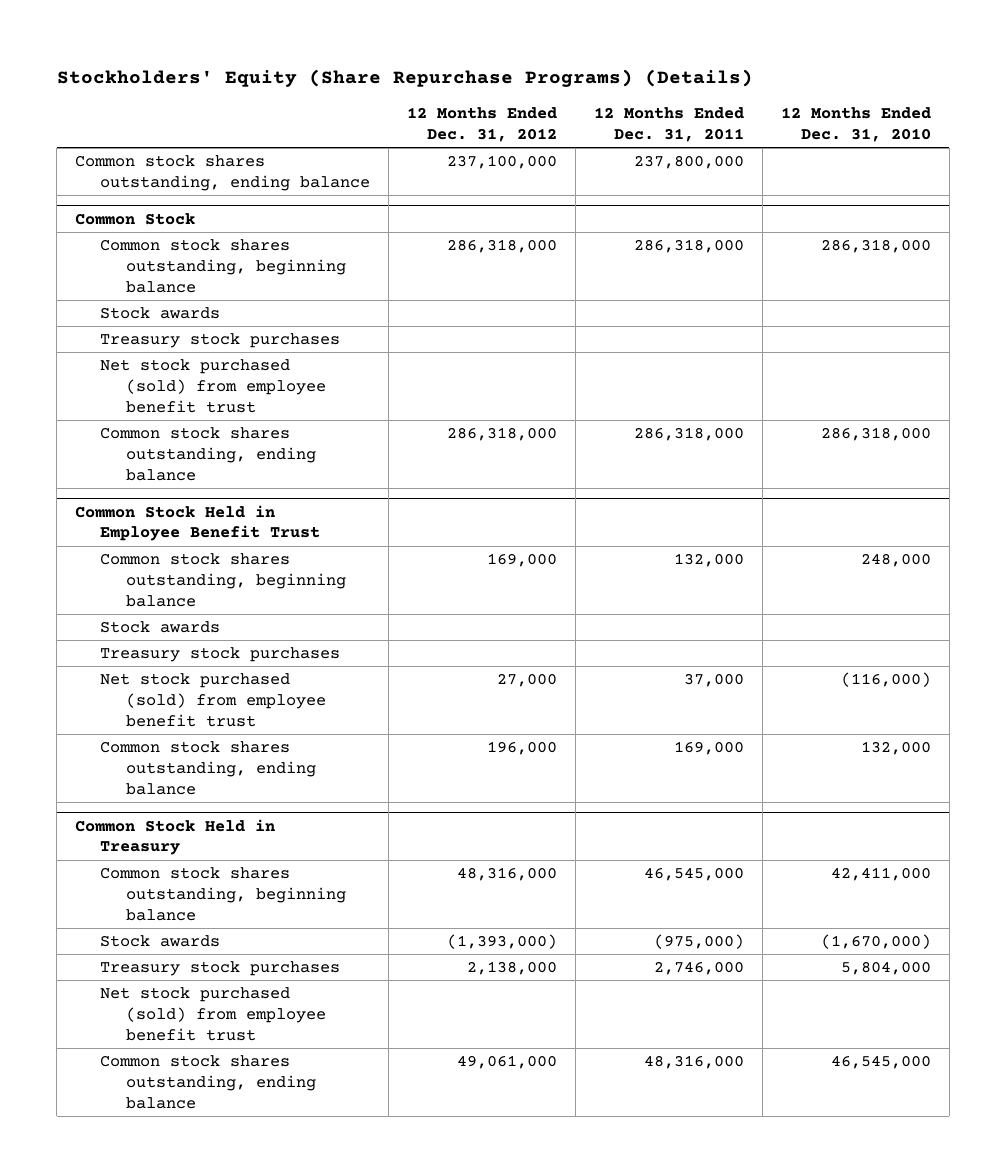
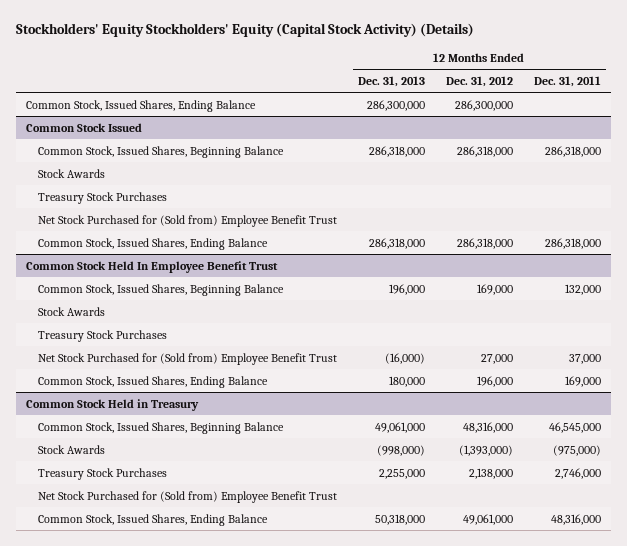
- Stockholders' Equity (Share Repurchase Programs) (Details)
+ Stockholders' Equity Stockholders' Equity (Capital Stock Activity) (Details)
- | 12 Months Ended Dec. 31, 2012 | 12 Months Ended Dec. 31, 2011 | 12 Months Ended Dec. 31, 2010
+ | 12 Months Ended Dec. 31, 2013 | 12 Months Ended Dec. 31, 2012 | 12 Months Ended Dec. 31, 2011
- Common stock shares outstanding, ending balance | 237,100,000 | 237,800,000 |
- Common Stock
- Common stock shares outstanding, beginning balance | 286,318,000 | 286,318,000 | 286,318,000
- Stock awards
- Treasury stock purchases
- Net stock purchased (sold) from employee benefit trust
- Common stock shares outstanding, ending balance | 286,318,000 | 286,318,000 | 286,318,000
- Common Stock Held in Employee Benefit Trust
- Common stock shares outstanding, beginning balance | 169,000 | 132,000 | 248,000
- Stock awards
- Treasury stock purchases
- Net stock purchased (sold) from employee benefit trust | 27,000 | 37,000 | (116,000)
- Common stock shares outstanding, ending balance | 196,000 | 169,000 | 132,000
+ Common Stock, Issued Shares, Ending Balance | 286,300,000 | 286,300,000 |
+ Common Stock Issued
+ Common Stock, Issued Shares, Beginning Balance | 286,318,000 | 286,318,000 | 286,318,000
+ Stock Awards
+ Treasury Stock Purchases
+ Net Stock Purchased for (Sold from) Employee Benefit Trust
+ Common Stock, Issued Shares, Ending Balance | 286,318,000 | 286,318,000 | 286,318,000
+ Common Stock Held In Employee Benefit Trust
+ Common Stock, Issued Shares, Beginning Balance | 196,000 | 169,000 | 132,000
+ Stock Awards
+ Treasury Stock Purchases
+ Net Stock Purchased for (Sold from) Employee Benefit Trust | (16,000) | 27,000 | 37,000
+ Common Stock, Issued Shares, Ending Balance | 180,000 | 196,000 | 169,000
@ Common Stock Held in Treasury
- Common stock shares outstanding, beginning balance | 48,316,000 | 46,545,000 | 42,411,000
- Stock awards | (1,393,000) | (975,000) | (1,670,000)
- Treasury stock purchases | 2,138,000 | 2,746,000 | 5,804,000
- Net stock purchased (sold) from employee benefit trust
- Common stock shares outstanding, ending balance | 49,061,000 | 48,316,000 | 46,545,000
+ Common Stock, Issued Shares, Beginning Balance | 49,061,000 | 48,316,000 | 46,545,000
+ Stock Awards | (998,000) | (1,393,000) | (975,000)
+ Treasury Stock Purchases | 2,255,000 | 2,138,000 | 2,746,000
+ Net Stock Purchased for (Sold from) Employee Benefit Trust
+ Common Stock, Issued Shares, Ending Balance | 50,318,000 | 49,061,000 | 48,316,000

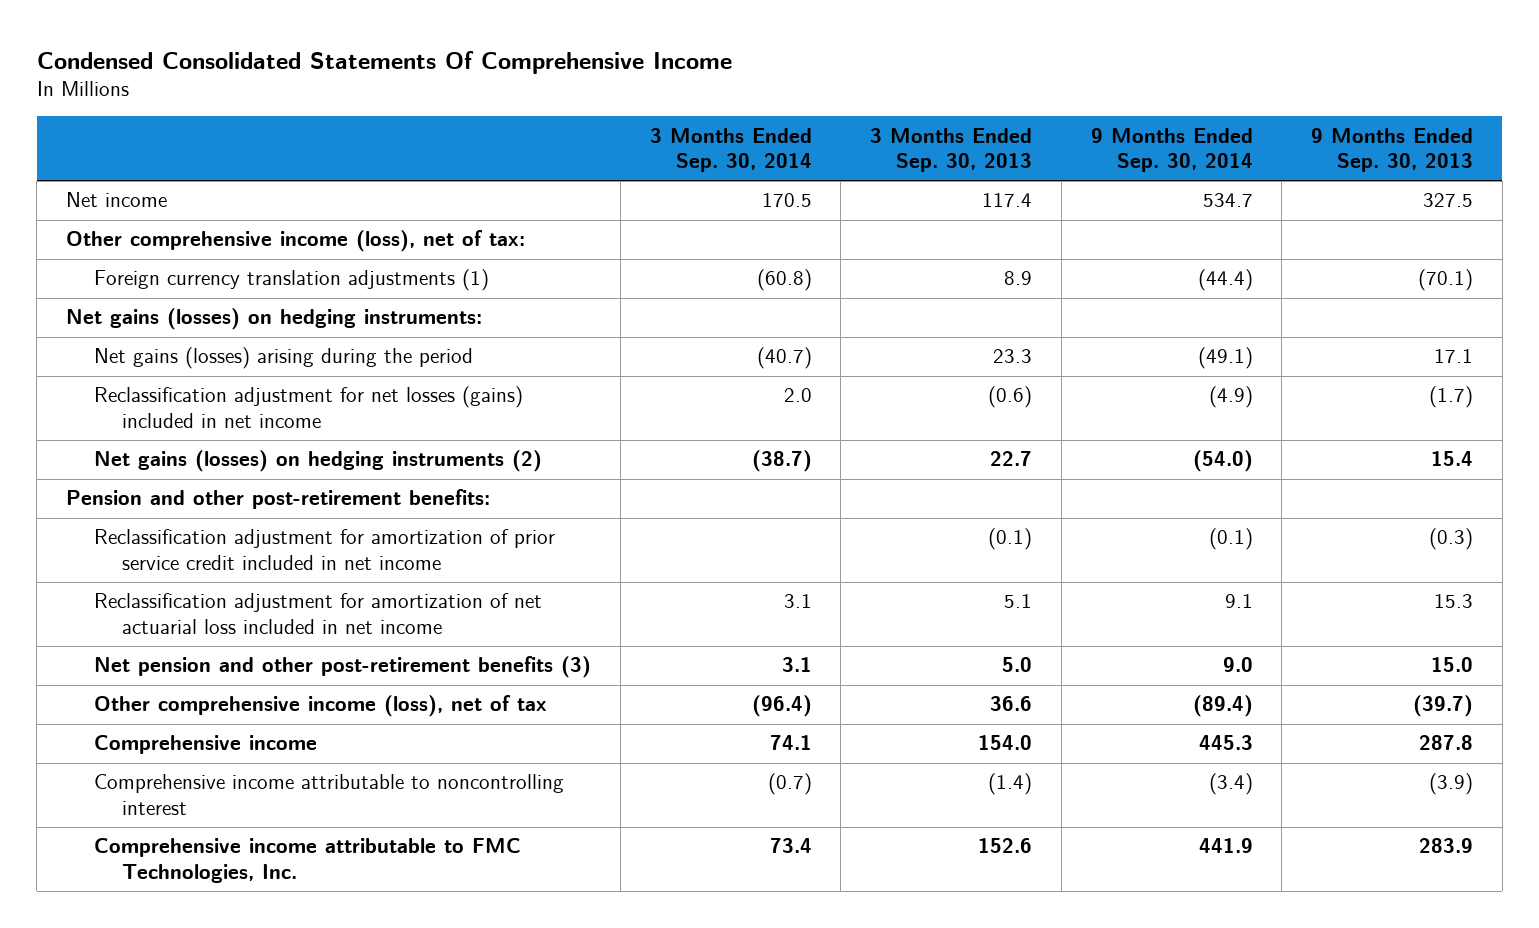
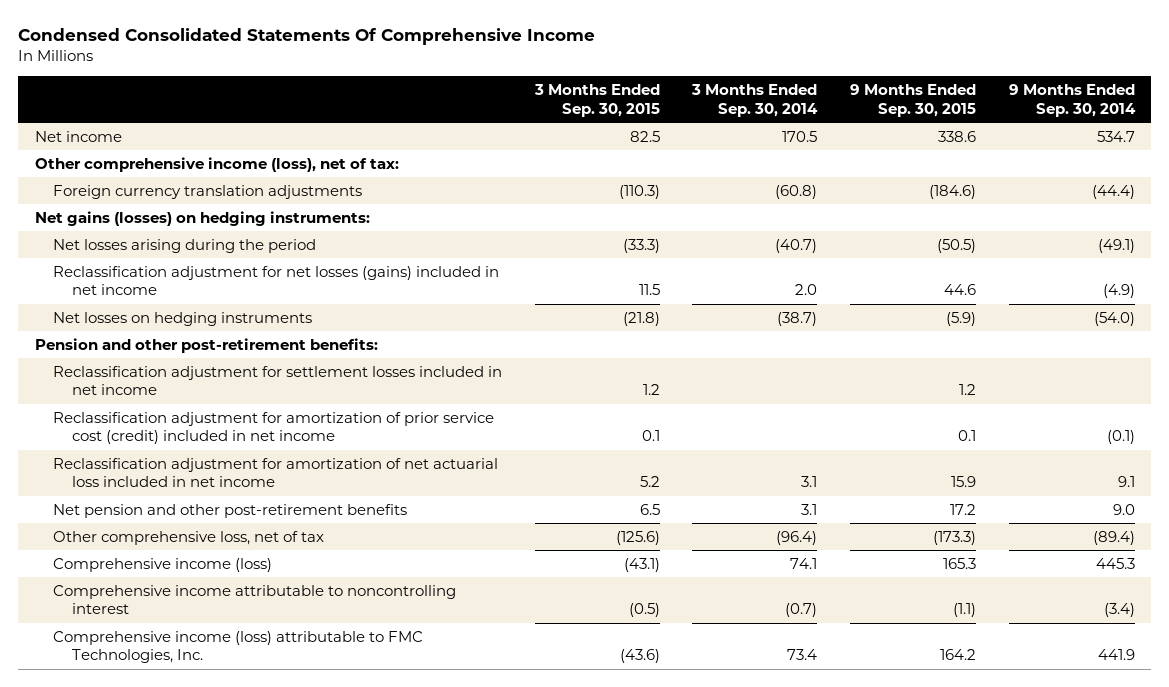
- | 3 Months Ended Sep. 30, 2014 | 3 Months Ended Sep. 30, 2013 | 9 Months Ended Sep. 30, 2014 | 9 Months Ended Sep. 30, 2013
+ | 3 Months Ended Sep. 30, 2015 | 3 Months Ended Sep. 30, 2014 | 9 Months Ended Sep. 30, 2015 | 9 Months Ended Sep. 30, 2014
- Foreign currency translation adjustments (1) | (60.8) | 8.9 | (44.4) | (70.1)
+ Foreign currency translation adjustments | (110.3) | (60.8) | (184.6) | (44.4)
- Net gains (losses) arising during the period | (40.7) | 23.3 | (49.1) | 17.1
+ Net losses arising during the period | (33.3) | (40.7) | (50.5) | (49.1)
- Net gains (losses) on hedging instruments (2) | (38.7) | 22.7 | (54.0) | 15.4
+ Net losses on hedging instruments | (21.8) | (38.7) | (5.9) | (54.0)
- Reclassification adjustment for amortization of prior service credit included in net income | | (0.1) | (0.1) | (0.3)
+ Reclassification adjustment for settlement losses included in net income | 1.2 | | 1.2 |
+ Reclassification adjustment for amortization of prior service cost (credit) included in net income | 0.1 | | 0.1 | (0.1)
- Net pension and other post-retirement benefits (3) | 3.1 | 5.0 | 9.0 | 15.0
- Other comprehensive income (loss), net of tax | (96.4) | 36.6 | (89.4) | (39.7)
- Comprehensive income | 74.1 | 154.0 | 445.3 | 287.8
+ Net pension and other post-retirement benefits | 6.5 | 3.1 | 17.2 | 9.0
+ Other comprehensive loss, net of tax | (125.6) | (96.4) | (173.3) | (89.4)
+ Comprehensive income (loss) | (43.1) | 74.1 | 165.3 | 445.3
- Comprehensive income attributable to FMC Technologies, Inc. | 73.4 | 152.6 | 441.9 | 283.9
+ Comprehensive income (loss) attributable to FMC Technologies, Inc. | (43.6) | 73.4 | 164.2 | 441.9

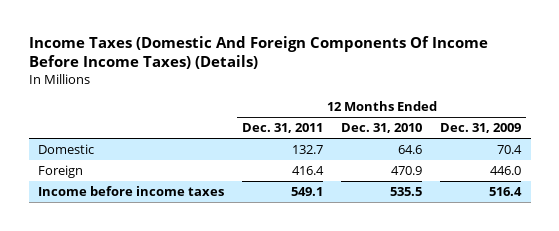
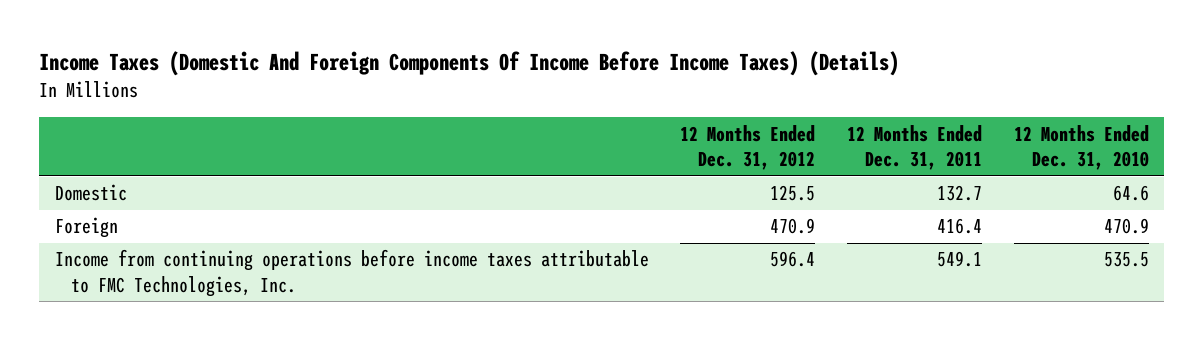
- | 12 Months Ended Dec. 31, 2011 | 12 Months Ended Dec. 31, 2010 | 12 Months Ended Dec. 31, 2009
+ | 12 Months Ended Dec. 31, 2012 | 12 Months Ended Dec. 31, 2011 | 12 Months Ended Dec. 31, 2010
- Income before income taxes | 549.1 | 535.5 | 516.4
+ Income from continuing operations before income taxes attributable to FMC Technologies, Inc. | 596.4 | 549.1 | 535.5

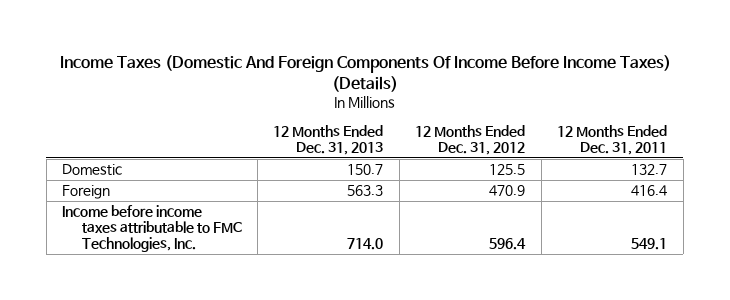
- | 12 Months Ended Dec. 31, 2012 | 12 Months Ended Dec. 31, 2011 | 12 Months Ended Dec. 31, 2010
+ | 12 Months Ended Dec. 31, 2013 | 12 Months Ended Dec. 31, 2012 | 12 Months Ended Dec. 31, 2011
- Income from continuing operations before income taxes attributable to FMC Technologies, Inc. | 596.4 | 549.1 | 535.5
+ Income before income taxes attributable to FMC Technologies, Inc. | 714.0 | 596.4 | 549.1

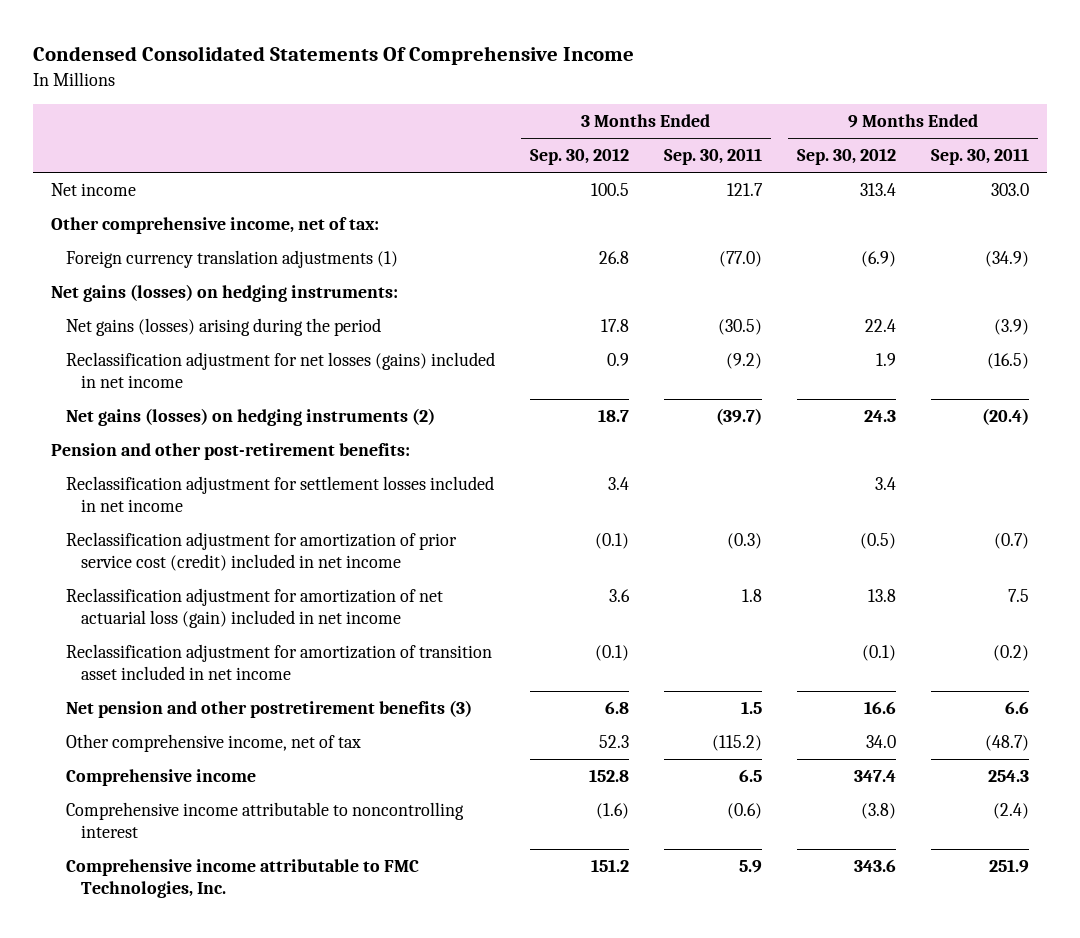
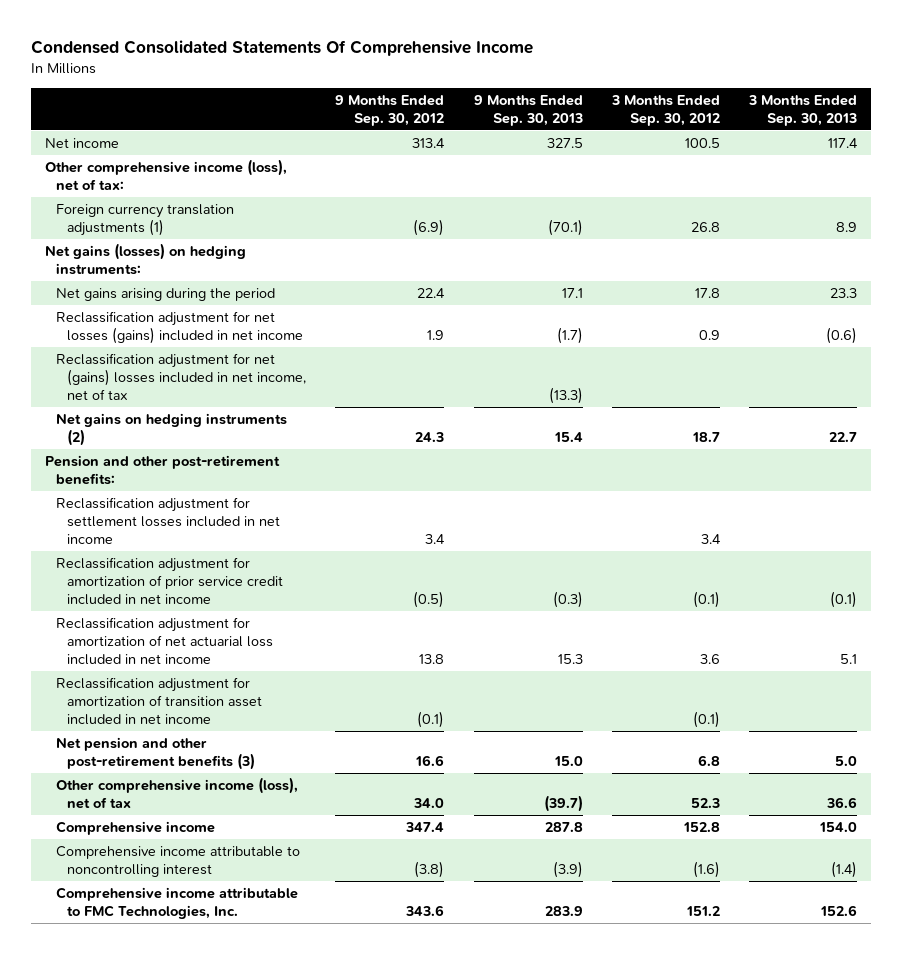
- | 3 Months Ended Sep. 30, 2012 | 3 Months Ended Sep. 30, 2011 | 9 Months Ended Sep. 30, 2012 | 9 Months Ended Sep. 30, 2011
+ | 9 Months Ended Sep. 30, 2012 | 9 Months Ended Sep. 30, 2013 | 3 Months Ended Sep. 30, 2012 | 3 Months Ended Sep. 30, 2013
- Other comprehensive income, net of tax:
+ Other comprehensive income (loss), net of tax:
- Net gains (losses) arising during the period | 17.8 | (30.5) | 22.4 | (3.9)
+ Net gains arising during the period | 22.4 | 17.1 | 17.8 | 23.3
- Net gains (losses) on hedging instruments (2) | 18.7 | (39.7) | 24.3 | (20.4)
+ Reclassification adjustment for net (gains) losses included in net income, net of tax | | (13.3) | |
+ Net gains on hedging instruments (2) | 24.3 | 15.4 | 18.7 | 22.7
- Reclassification adjustment for amortization of prior service cost (credit) included in net income | (0.1) | (0.3) | (0.5) | (0.7)
- Reclassification adjustment for amortization of net actuarial loss (gain) included in net income | 3.6 | 1.8 | 13.8 | 7.5
+ Reclassification adjustment for amortization of prior service credit included in net income | (0.5) | (0.3) | (0.1) | (0.1)
+ Reclassification adjustment for amortization of net actuarial loss included in net income | 13.8 | 15.3 | 3.6 | 5.1
- Net pension and other postretirement benefits (3) | 6.8 | 1.5 | 16.6 | 6.6
- Other comprehensive income, net of tax | 52.3 | (115.2) | 34.0 | (48.7)
+ Net pension and other post-retirement benefits (3) | 16.6 | 15.0 | 6.8 | 5.0
+ Other comprehensive income (loss), net of tax | 34.0 | (39.7) | 52.3 | 36.6

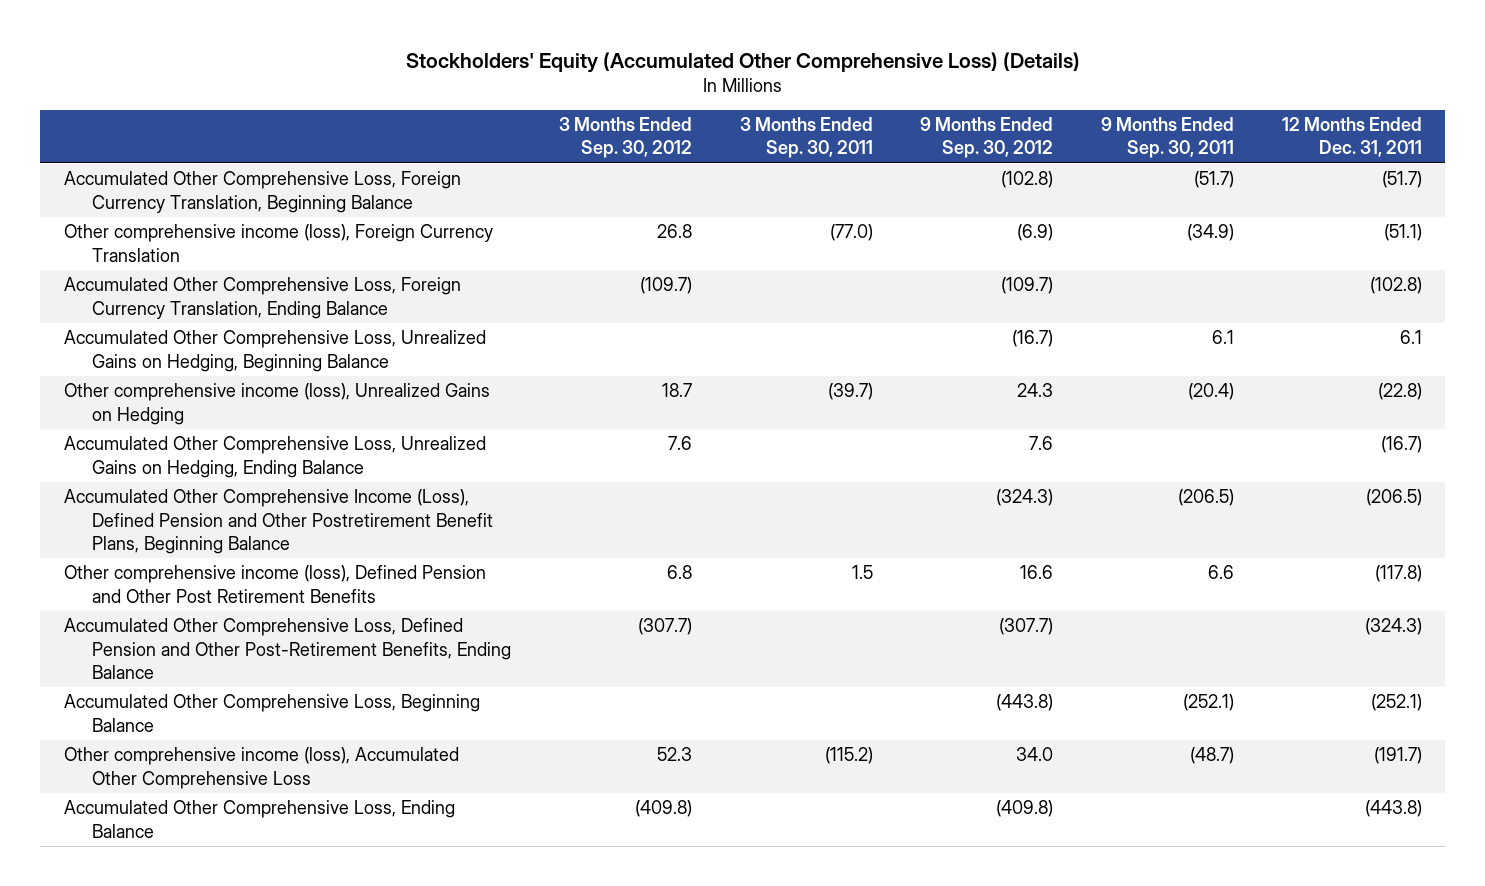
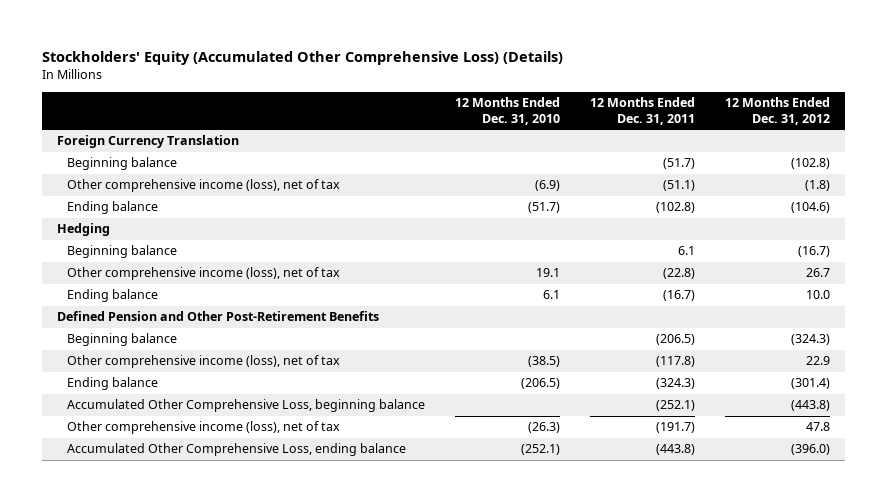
- | 3 Months Ended Sep. 30, 2012 | 3 Months Ended Sep. 30, 2011 | 9 Months Ended Sep. 30, 2012 | 9 Months Ended Sep. 30, 2011 | 12 Months Ended Dec. 31, 2011
+ | 12 Months Ended Dec. 31, 2010 | 12 Months Ended Dec. 31, 2011 | 12 Months Ended Dec. 31, 2012
- Accumulated Other Comprehensive Loss, Foreign Currency Translation, Beginning Balance | | | (102.8) | (51.7) | (51.7)
- Other comprehensive income (loss), Foreign Currency Translation | 26.8 | (77.0) | (6.9) | (34.9) | (51.1)
- Accumulated Other Comprehensive Loss, Foreign Currency Translation, Ending Balance | (109.7) | | (109.7) | | (102.8)
- Accumulated Other Comprehensive Loss, Unrealized Gains on Hedging, Beginning Balance | | | (16.7) | 6.1 | 6.1
- Other comprehensive income (loss), Unrealized Gains on Hedging | 18.7 | (39.7) | 24.3 | (20.4) | (22.8)
- Accumulated Other Comprehensive Loss, Unrealized Gains on Hedging, Ending Balance | 7.6 | | 7.6 | | (16.7)
- Accumulated Other Comprehensive Income (Loss), Defined Pension and Other Postretirement Benefit Plans, Beginning Balance | | | (324.3) | (206.5) | (206.5)
- Other comprehensive income (loss), Defined Pension and Other Post Retirement Benefits | 6.8 | 1.5 | 16.6 | 6.6 | (117.8)
- Accumulated Other Comprehensive Loss, Defined Pension and Other Post-Retirement Benefits, Ending Balance | (307.7) | | (307.7) | | (324.3)
- Accumulated Other Comprehensive Loss, Beginning Balance | | | (443.8) | (252.1) | (252.1)
- Other comprehensive income (loss), Accumulated Other Comprehensive Loss | 52.3 | (115.2) | 34.0 | (48.7) | (191.7)
- Accumulated Other Comprehensive Loss, Ending Balance | (409.8) | | (409.8) | | (443.8)
+ Foreign Currency Translation
+ Beginning balance | | (51.7) | (102.8)
+ Other comprehensive income (loss), net of tax | (6.9) | (51.1) | (1.8)
+ Ending balance | (51.7) | (102.8) | (104.6)
+ Hedging
+ Beginning balance | | 6.1 | (16.7)
+ Other comprehensive income (loss), net of tax | 19.1 | (22.8) | 26.7
+ Ending balance | 6.1 | (16.7) | 10.0
+ Defined Pension and Other Post-Retirement Benefits
+ Beginning balance | | (206.5) | (324.3)
+ Other comprehensive income (loss), net of tax | (38.5) | (117.8) | 22.9
+ Ending balance | (206.5) | (324.3) | (301.4)
+ Accumulated Other Comprehensive Loss, beginning balance | | (252.1) | (443.8)
+ Other comprehensive income (loss), net of tax | (26.3) | (191.7) | 47.8
+ Accumulated Other Comprehensive Loss, ending balance | (252.1) | (443.8) | (396.0)

